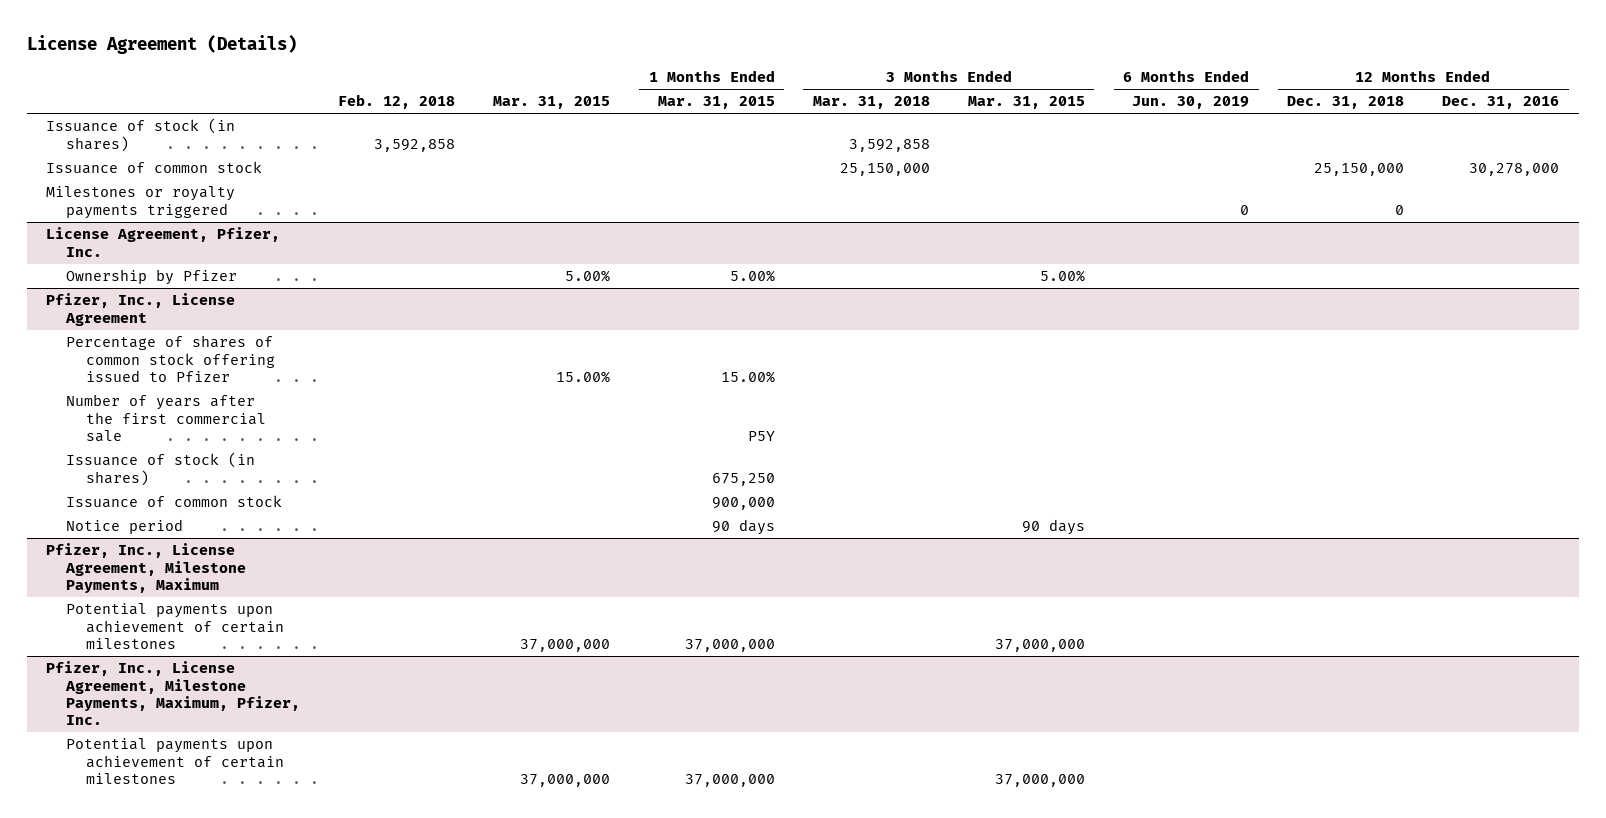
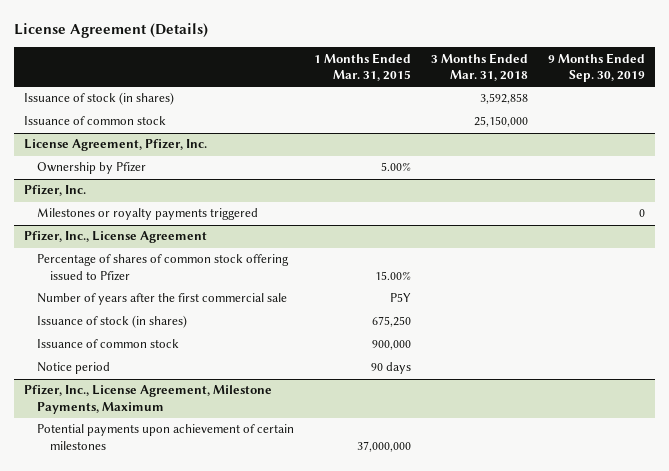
- | Feb. 12, 2018 | Mar. 31, 2015 | 1 Months Ended Mar. 31, 2015 | 3 Months Ended Mar. 31, 2018 | 3 Months Ended Mar. 31, 2015 | 6 Months Ended Jun. 30, 2019 | 12 Months Ended Dec. 31, 2018 | 12 Months Ended Dec. 31, 2016
+ | 1 Months Ended Mar. 31, 2015 | 3 Months Ended Mar. 31, 2018 | 9 Months Ended Sep. 30, 2019
- Milestones or royalty payments triggered | | | | | | 0 | 0 |
+ Pfizer, Inc.
+ Milestones or royalty payments triggered | | | 0
- Pfizer, Inc., License Agreement, Milestone Payments, Maximum, Pfizer, Inc.
- Potential payments upon achievement of certain milestones | | 37,000,000 | 37,000,000 | | 37,000,000 | | |

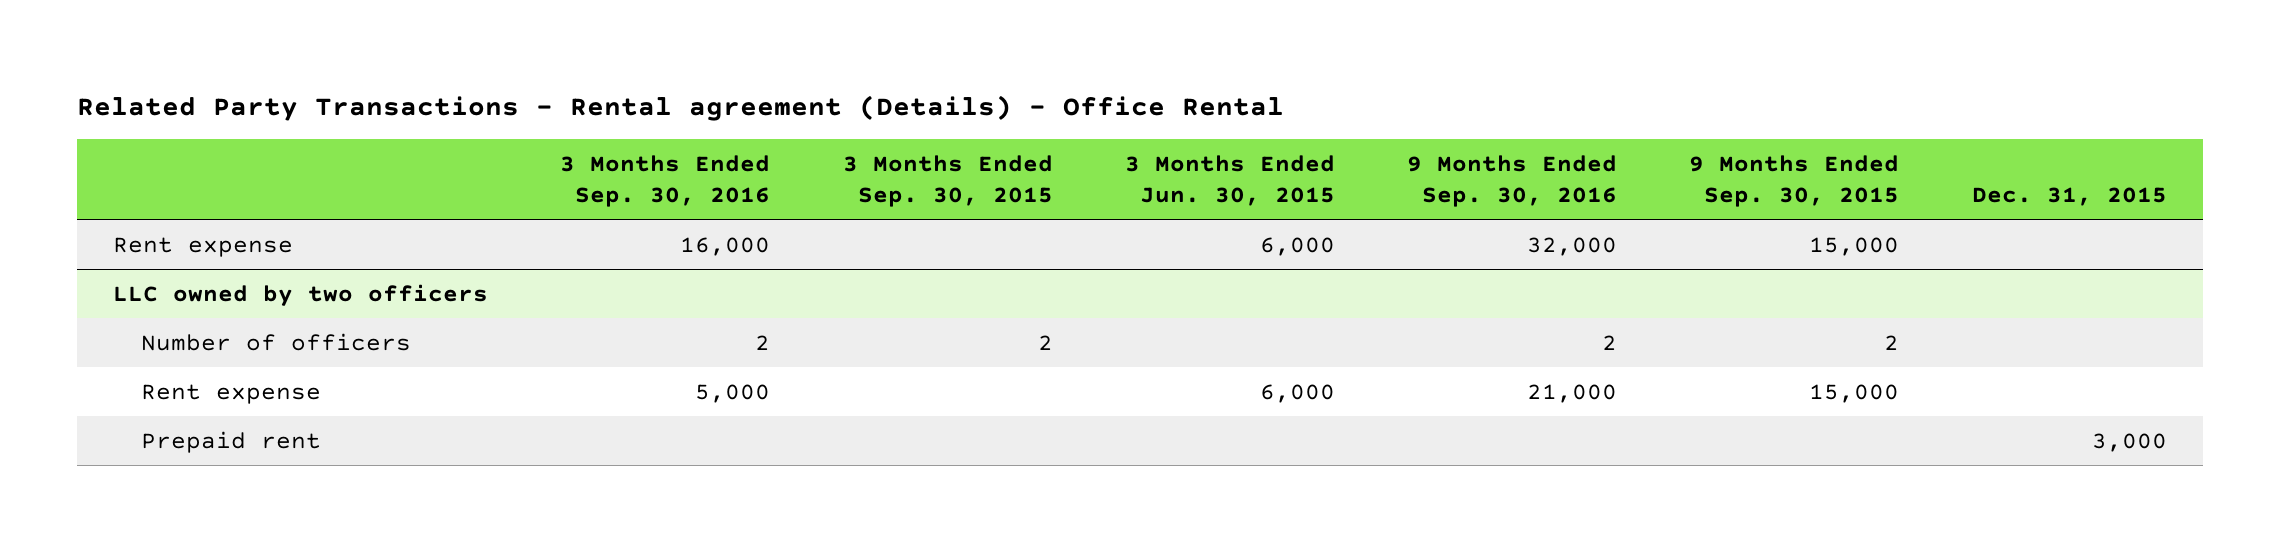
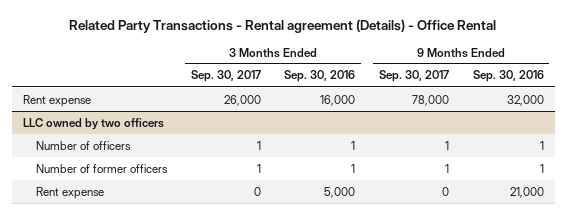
- | 3 Months Ended Sep. 30, 2016 | 3 Months Ended Sep. 30, 2015 | 3 Months Ended Jun. 30, 2015 | 9 Months Ended Sep. 30, 2016 | 9 Months Ended Sep. 30, 2015 | Dec. 31, 2015
+ | 3 Months Ended Sep. 30, 2017 | 3 Months Ended Sep. 30, 2016 | 9 Months Ended Sep. 30, 2017 | 9 Months Ended Sep. 30, 2016
@ LLC owned by two officers
- Number of officers | 2 | 2 | | 2 | 2 |
+ Number of officers | 1 | 1 | 1 | 1
+ Number of former officers | 1 | 1 | 1 | 1
- Prepaid rent | | | | | | 3,000

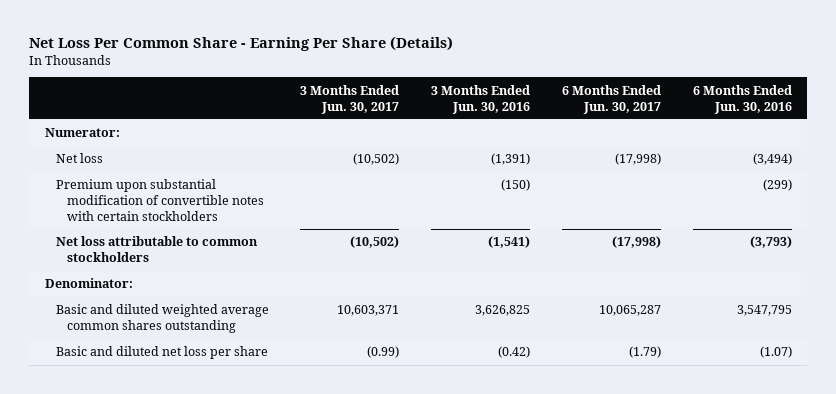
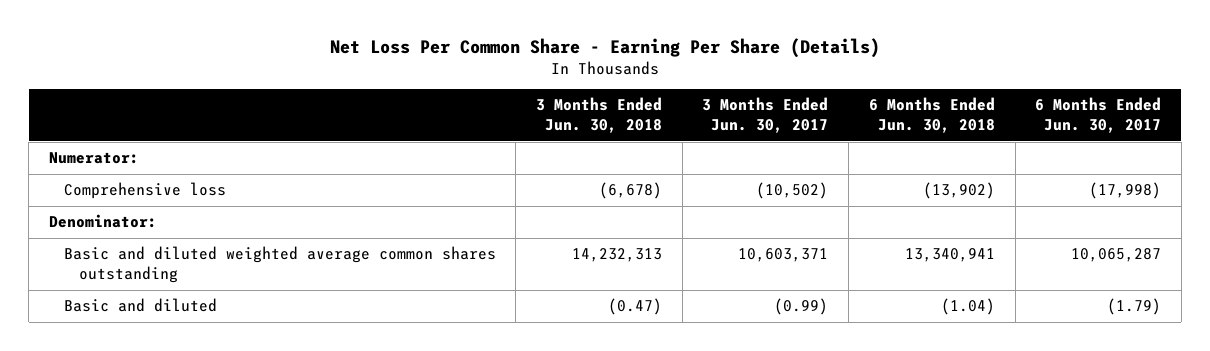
- | 3 Months Ended Jun. 30, 2017 | 3 Months Ended Jun. 30, 2016 | 6 Months Ended Jun. 30, 2017 | 6 Months Ended Jun. 30, 2016
+ | 3 Months Ended Jun. 30, 2018 | 3 Months Ended Jun. 30, 2017 | 6 Months Ended Jun. 30, 2018 | 6 Months Ended Jun. 30, 2017
- Net loss | (10,502) | (1,391) | (17,998) | (3,494)
- Premium upon substantial modification of convertible notes with certain stockholders | | (150) | | (299)
- Net loss attributable to common stockholders | (10,502) | (1,541) | (17,998) | (3,793)
+ Comprehensive loss | (6,678) | (10,502) | (13,902) | (17,998)
- Basic and diluted net loss per share | (0.99) | (0.42) | (1.79) | (1.07)
+ Basic and diluted | (0.47) | (0.99) | (1.04) | (1.79)

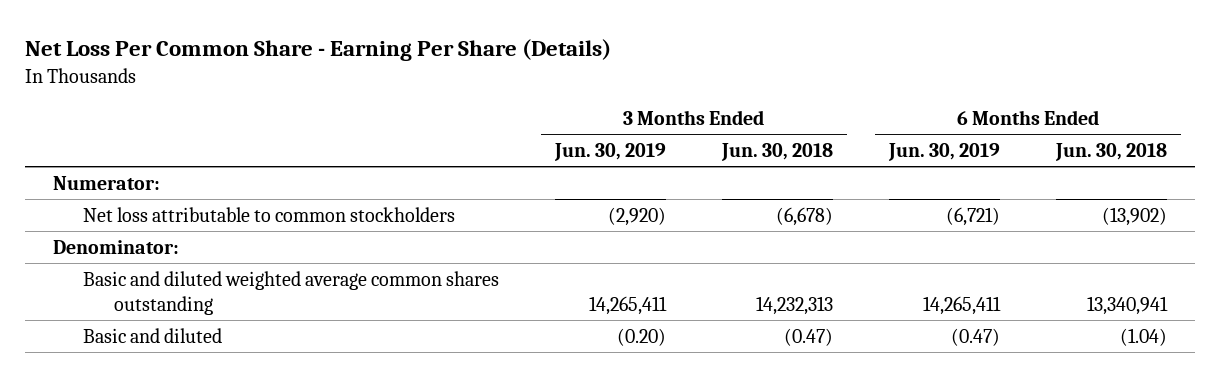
- | 3 Months Ended Jun. 30, 2018 | 3 Months Ended Jun. 30, 2017 | 6 Months Ended Jun. 30, 2018 | 6 Months Ended Jun. 30, 2017
+ | 3 Months Ended Jun. 30, 2019 | 3 Months Ended Jun. 30, 2018 | 6 Months Ended Jun. 30, 2019 | 6 Months Ended Jun. 30, 2018
- Comprehensive loss | (6,678) | (10,502) | (13,902) | (17,998)
+ Net loss attributable to common stockholders | (2,920) | (6,678) | (6,721) | (13,902)

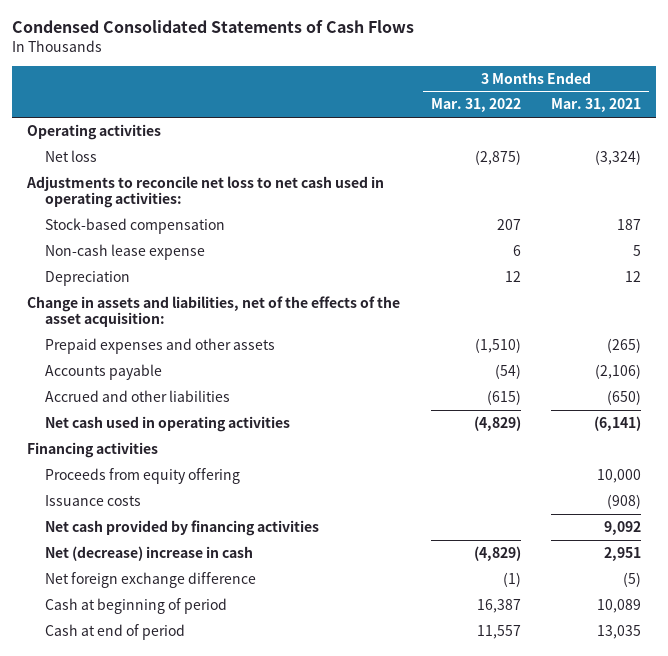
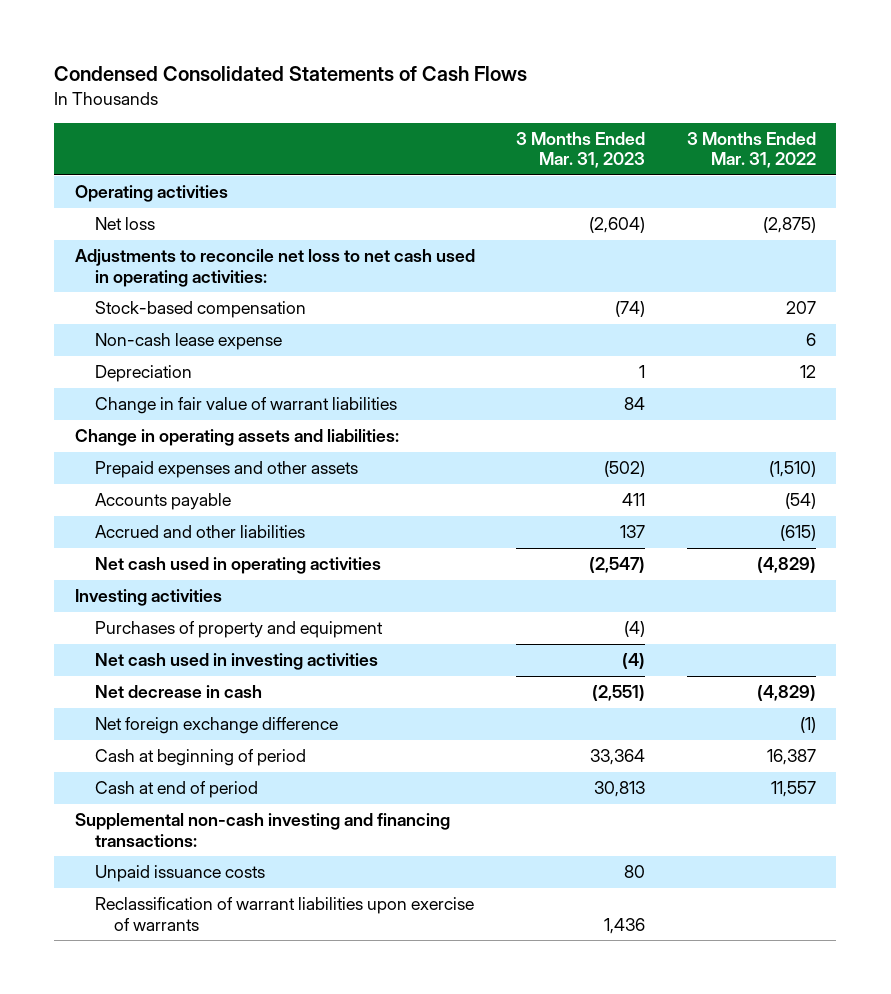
- | 3 Months Ended Mar. 31, 2022 | 3 Months Ended Mar. 31, 2021
+ | 3 Months Ended Mar. 31, 2023 | 3 Months Ended Mar. 31, 2022
- Change in assets and liabilities, net of the effects of the asset acquisition:
+ Change in fair value of warrant liabilities | 84 |
+ Change in operating assets and liabilities:
- Financing activities
- Proceeds from equity offering | | 10,000
- Issuance costs | | (908)
- Net cash provided by financing activities | | 9,092
- Net (decrease) increase in cash | (4,829) | 2,951
+ Investing activities
+ Purchases of property and equipment | (4) |
+ Net cash used in investing activities | (4) |
+ Net decrease in cash | (2,551) | (4,829)
+ Supplemental non-cash investing and financing transactions:
+ Unpaid issuance costs | 80 |
+ Reclassification of warrant liabilities upon exercise of warrants | 1,436 |

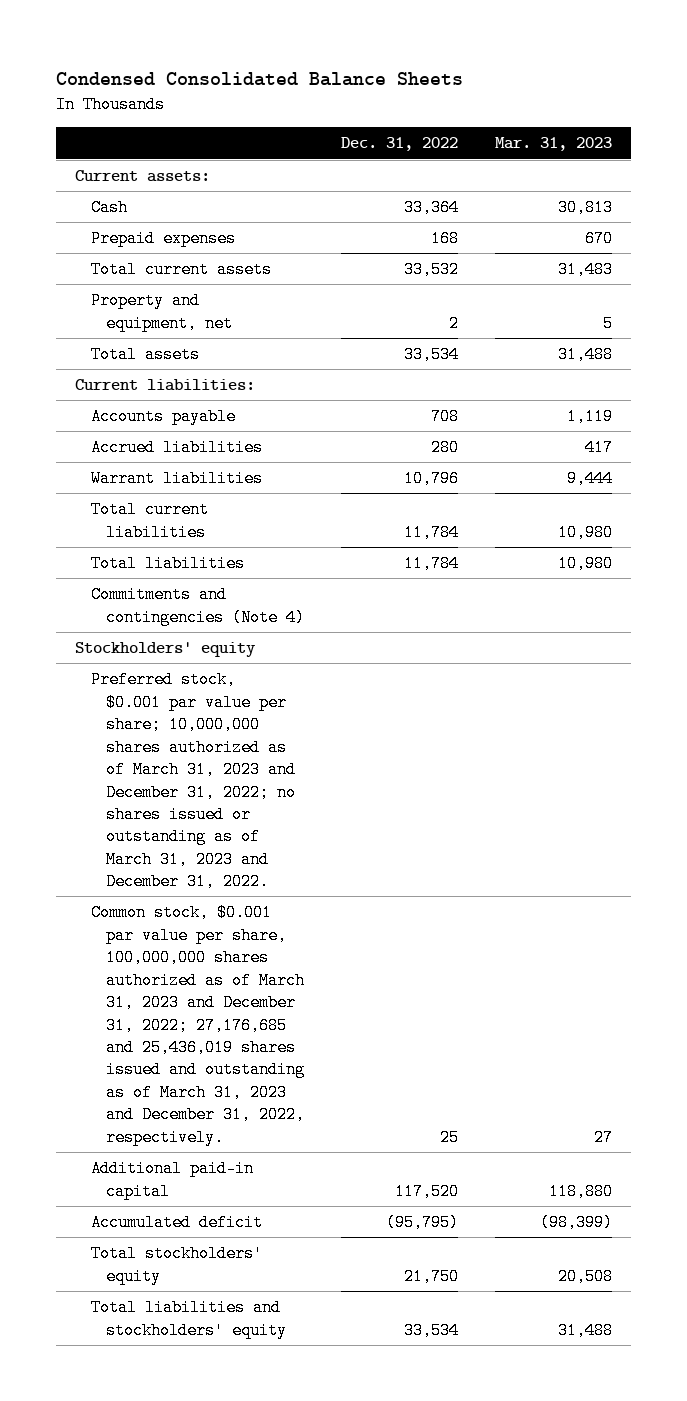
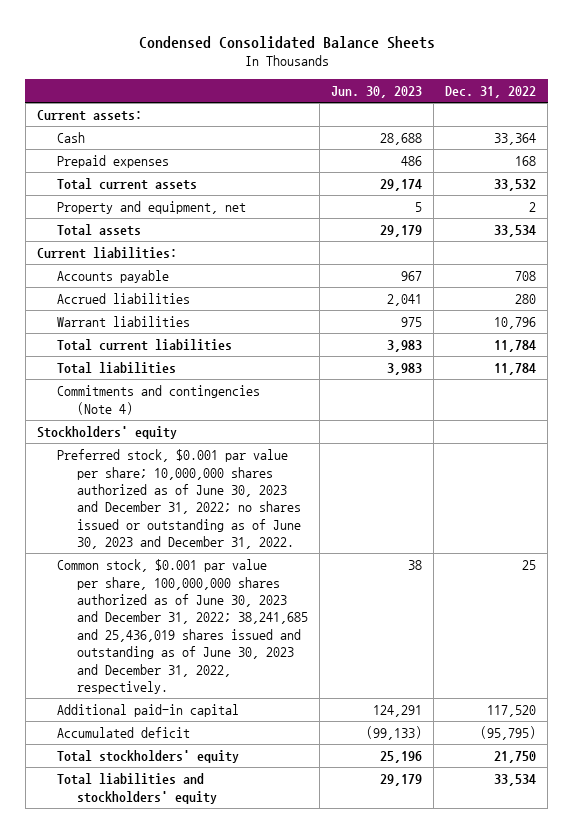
- | Dec. 31, 2022 | Mar. 31, 2023
+ | Jun. 30, 2023 | Dec. 31, 2022
- Preferred stock, $0.001 par value per share; 10,000,000 shares authorized as of March 31, 2023 and December 31, 2022; no shares issued or outstanding as of March 31, 2023 and December 31, 2022.
- Common stock, $0.001 par value per share, 100,000,000 shares authorized as of March 31, 2023 and December 31, 2022; 27,176,685 and 25,436,019 shares issued and outstanding as of March 31, 2023 and December 31, 2022, respectively. | 25 | 27
+ Preferred stock, $0.001 par value per share; 10,000,000 shares authorized as of June 30, 2023 and December 31, 2022; no shares issued or outstanding as of June 30, 2023 and December 31, 2022.
+ Common stock, $0.001 par value per share, 100,000,000 shares authorized as of June 30, 2023 and December 31, 2022; 38,241,685 and 25,436,019 shares issued and outstanding as of June 30, 2023 and December 31, 2022, respectively. | 38 | 25

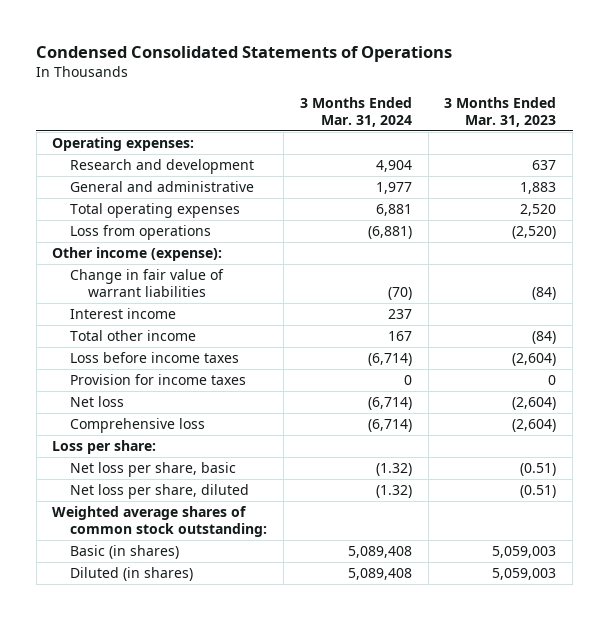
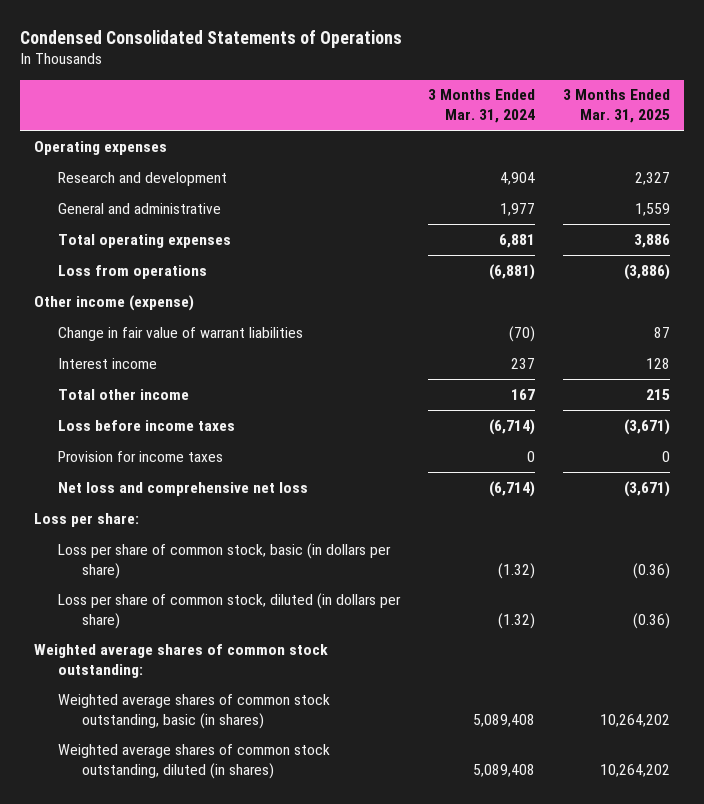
- | 3 Months Ended Mar. 31, 2024 | 3 Months Ended Mar. 31, 2023
+ | 3 Months Ended Mar. 31, 2024 | 3 Months Ended Mar. 31, 2025
- Operating expenses:
+ Operating expenses
- Other income (expense):
+ Other income (expense)
- Net loss | (6,714) | (2,604)
- Comprehensive loss | (6,714) | (2,604)
+ Net loss and comprehensive net loss | (6,714) | (3,671)
- Net loss per share, basic | (1.32) | (0.51)
- Net loss per share, diluted | (1.32) | (0.51)
+ Loss per share of common stock, basic (in dollars per share) | (1.32) | (0.36)
+ Loss per share of common stock, diluted (in dollars per share) | (1.32) | (0.36)
- Basic (in shares) | 5,089,408 | 5,059,003
- Diluted (in shares) | 5,089,408 | 5,059,003
+ Weighted average shares of common stock outstanding, basic (in shares) | 5,089,408 | 10,264,202
+ Weighted average shares of common stock outstanding, diluted (in shares) | 5,089,408 | 10,264,202

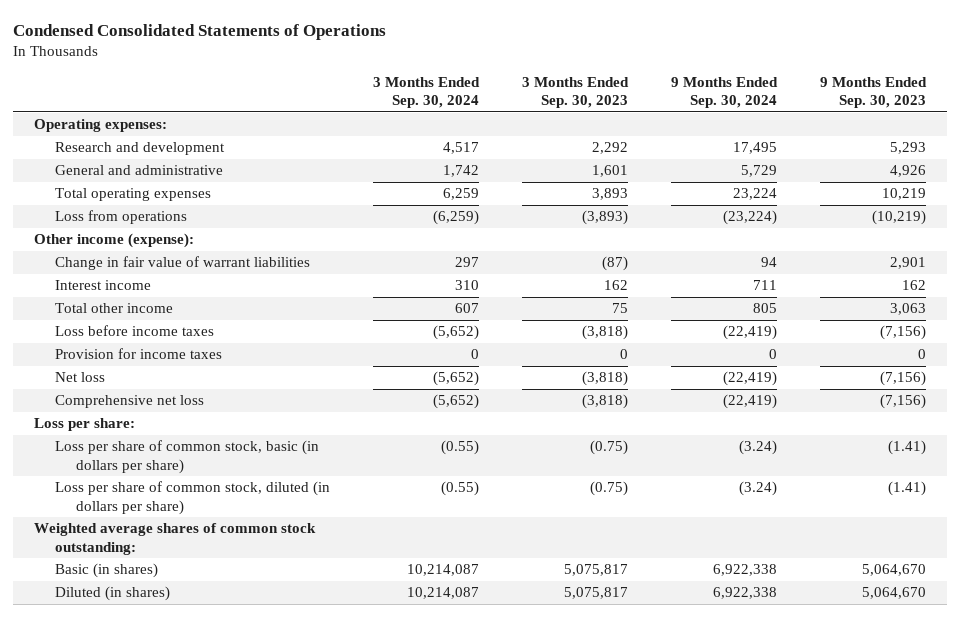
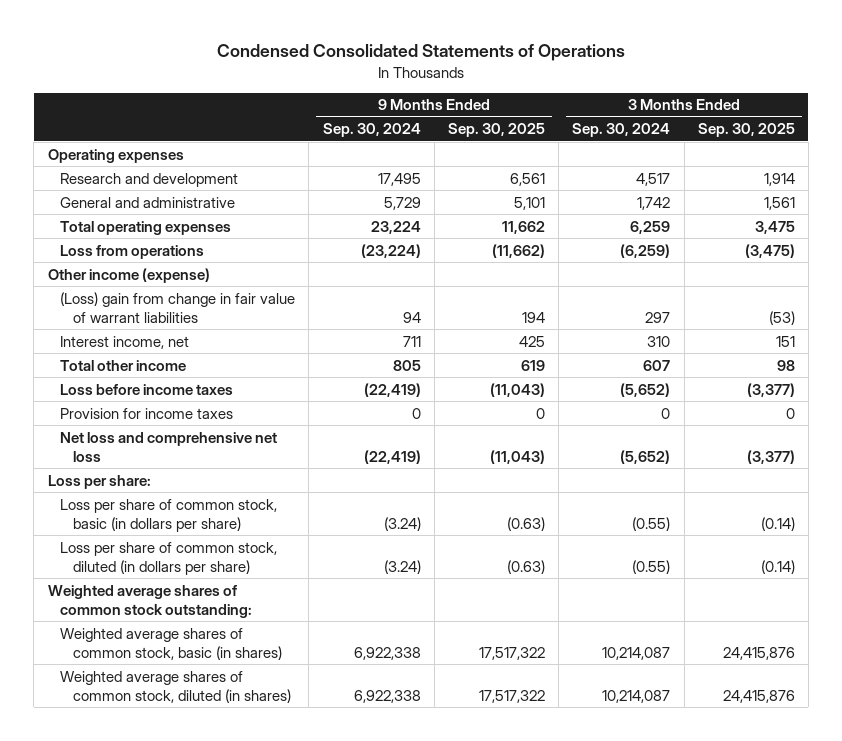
- | 3 Months Ended Sep. 30, 2024 | 3 Months Ended Sep. 30, 2023 | 9 Months Ended Sep. 30, 2024 | 9 Months Ended Sep. 30, 2023
+ | 9 Months Ended Sep. 30, 2024 | 9 Months Ended Sep. 30, 2025 | 3 Months Ended Sep. 30, 2024 | 3 Months Ended Sep. 30, 2025
- Operating expenses:
+ Operating expenses
- Other income (expense):
- Change in fair value of warrant liabilities | 297 | (87) | 94 | 2,901
- Interest income | 310 | 162 | 711 | 162
+ Other income (expense)
+ (Loss) gain from change in fair value of warrant liabilities | 94 | 194 | 297 | (53)
+ Interest income, net | 711 | 425 | 310 | 151
- Net loss | (5,652) | (3,818) | (22,419) | (7,156)
- Comprehensive net loss | (5,652) | (3,818) | (22,419) | (7,156)
+ Net loss and comprehensive net loss | (22,419) | (11,043) | (5,652) | (3,377)
- Basic (in shares) | 10,214,087 | 5,075,817 | 6,922,338 | 5,064,670
- Diluted (in shares) | 10,214,087 | 5,075,817 | 6,922,338 | 5,064,670
+ Weighted average shares of common stock, basic (in shares) | 6,922,338 | 17,517,322 | 10,214,087 | 24,415,876
+ Weighted average shares of common stock, diluted (in shares) | 6,922,338 | 17,517,322 | 10,214,087 | 24,415,876

